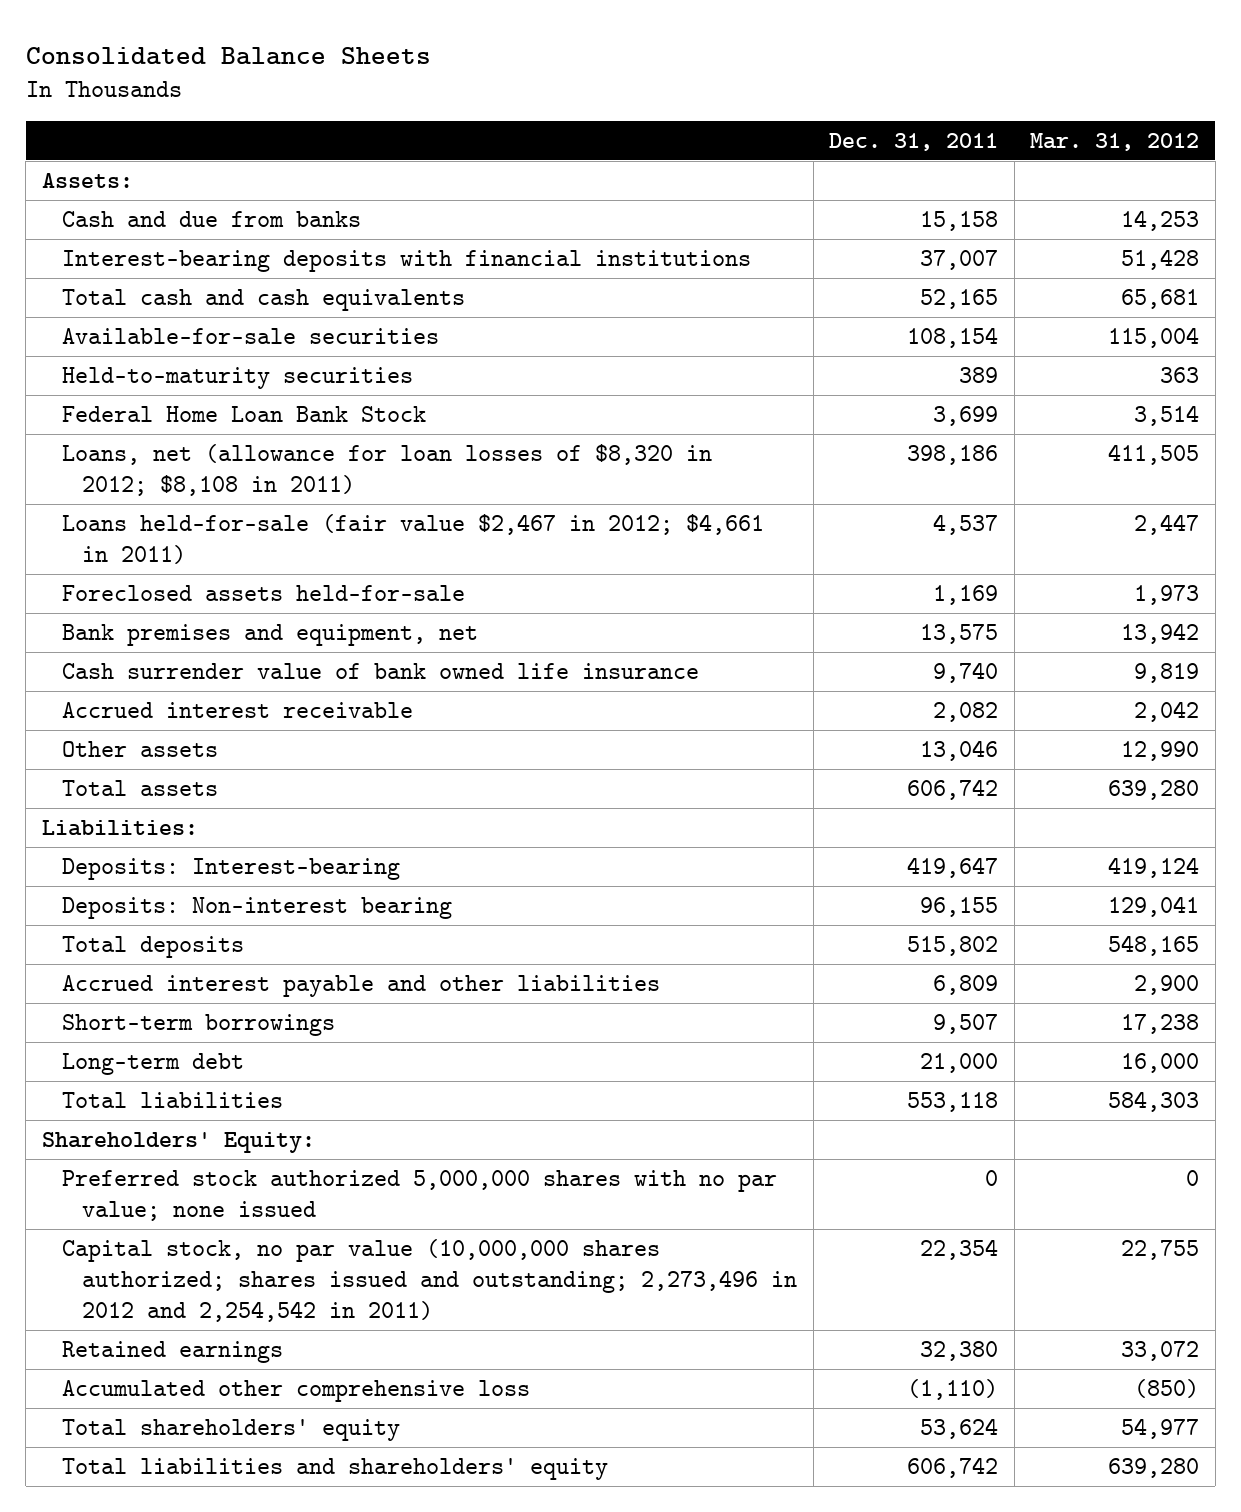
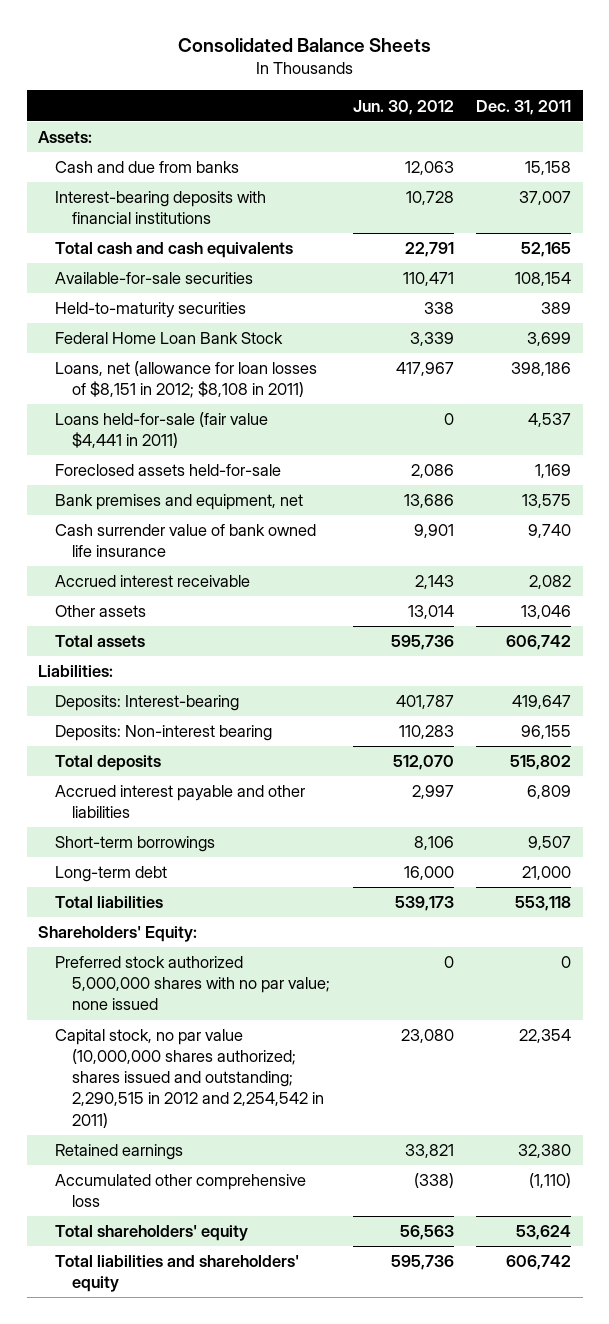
- | Dec. 31, 2011 | Mar. 31, 2012
+ | Jun. 30, 2012 | Dec. 31, 2011
- Loans, net (allowance for loan losses of $8,320 in 2012; $8,108 in 2011) | 398,186 | 411,505
- Loans held-for-sale (fair value $2,467 in 2012; $4,661 in 2011) | 4,537 | 2,447
+ Loans, net (allowance for loan losses of $8,151 in 2012; $8,108 in 2011) | 417,967 | 398,186
+ Loans held-for-sale (fair value $4,441 in 2011) | 0 | 4,537
- Capital stock, no par value (10,000,000 shares authorized; shares issued and outstanding; 2,273,496 in 2012 and 2,254,542 in 2011) | 22,354 | 22,755
+ Capital stock, no par value (10,000,000 shares authorized; shares issued and outstanding; 2,290,515 in 2012 and 2,254,542 in 2011) | 23,080 | 22,354

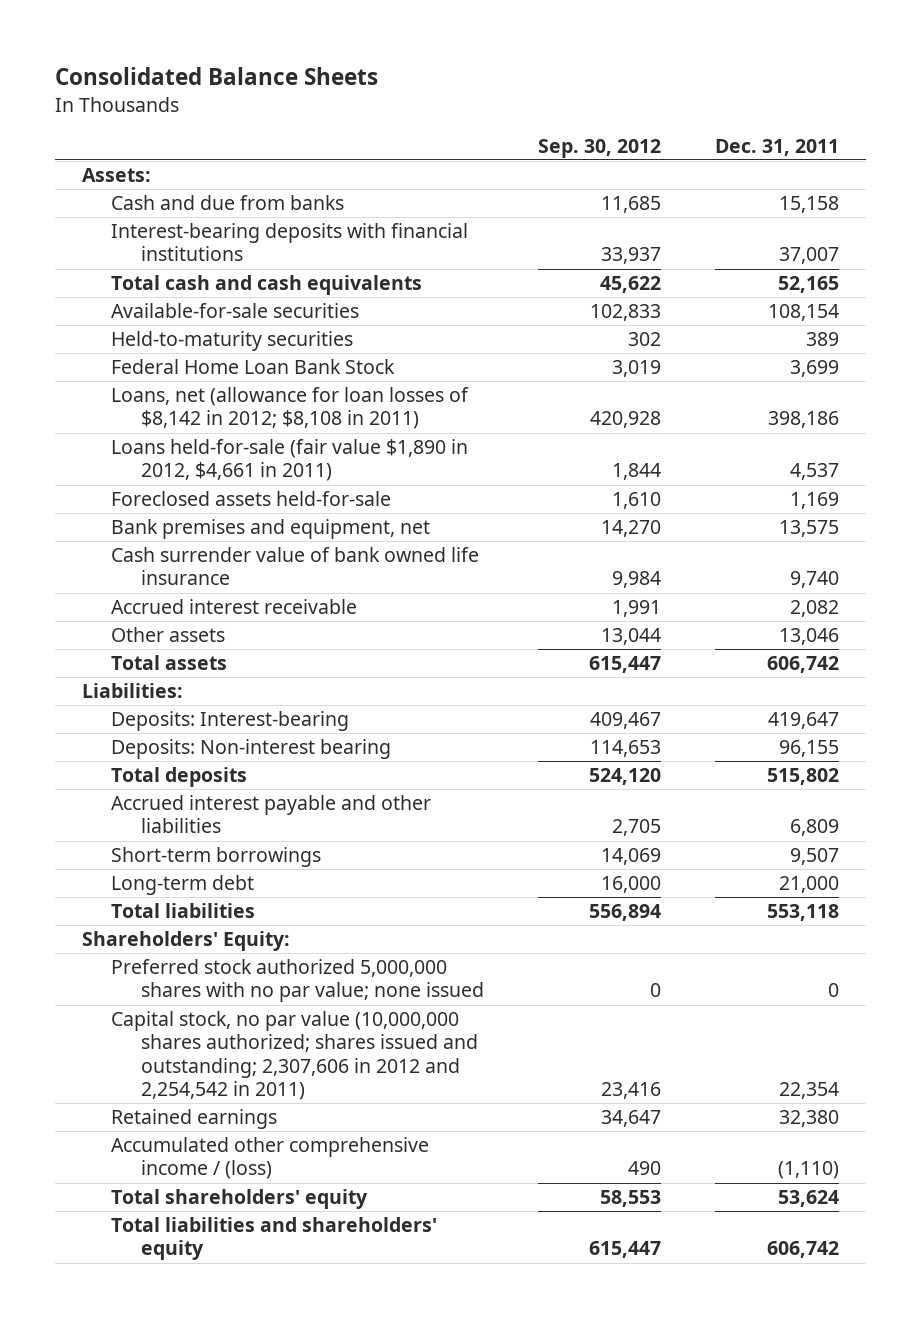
- | Jun. 30, 2012 | Dec. 31, 2011
+ | Sep. 30, 2012 | Dec. 31, 2011
- Loans, net (allowance for loan losses of $8,151 in 2012; $8,108 in 2011) | 417,967 | 398,186
- Loans held-for-sale (fair value $4,441 in 2011) | 0 | 4,537
+ Loans, net (allowance for loan losses of $8,142 in 2012; $8,108 in 2011) | 420,928 | 398,186
+ Loans held-for-sale (fair value $1,890 in 2012, $4,661 in 2011) | 1,844 | 4,537
- Capital stock, no par value (10,000,000 shares authorized; shares issued and outstanding; 2,290,515 in 2012 and 2,254,542 in 2011) | 23,080 | 22,354
+ Capital stock, no par value (10,000,000 shares authorized; shares issued and outstanding; 2,307,606 in 2012 and 2,254,542 in 2011) | 23,416 | 22,354
- Accumulated other comprehensive loss | (338) | (1,110)
+ Accumulated other comprehensive income / (loss) | 490 | (1,110)

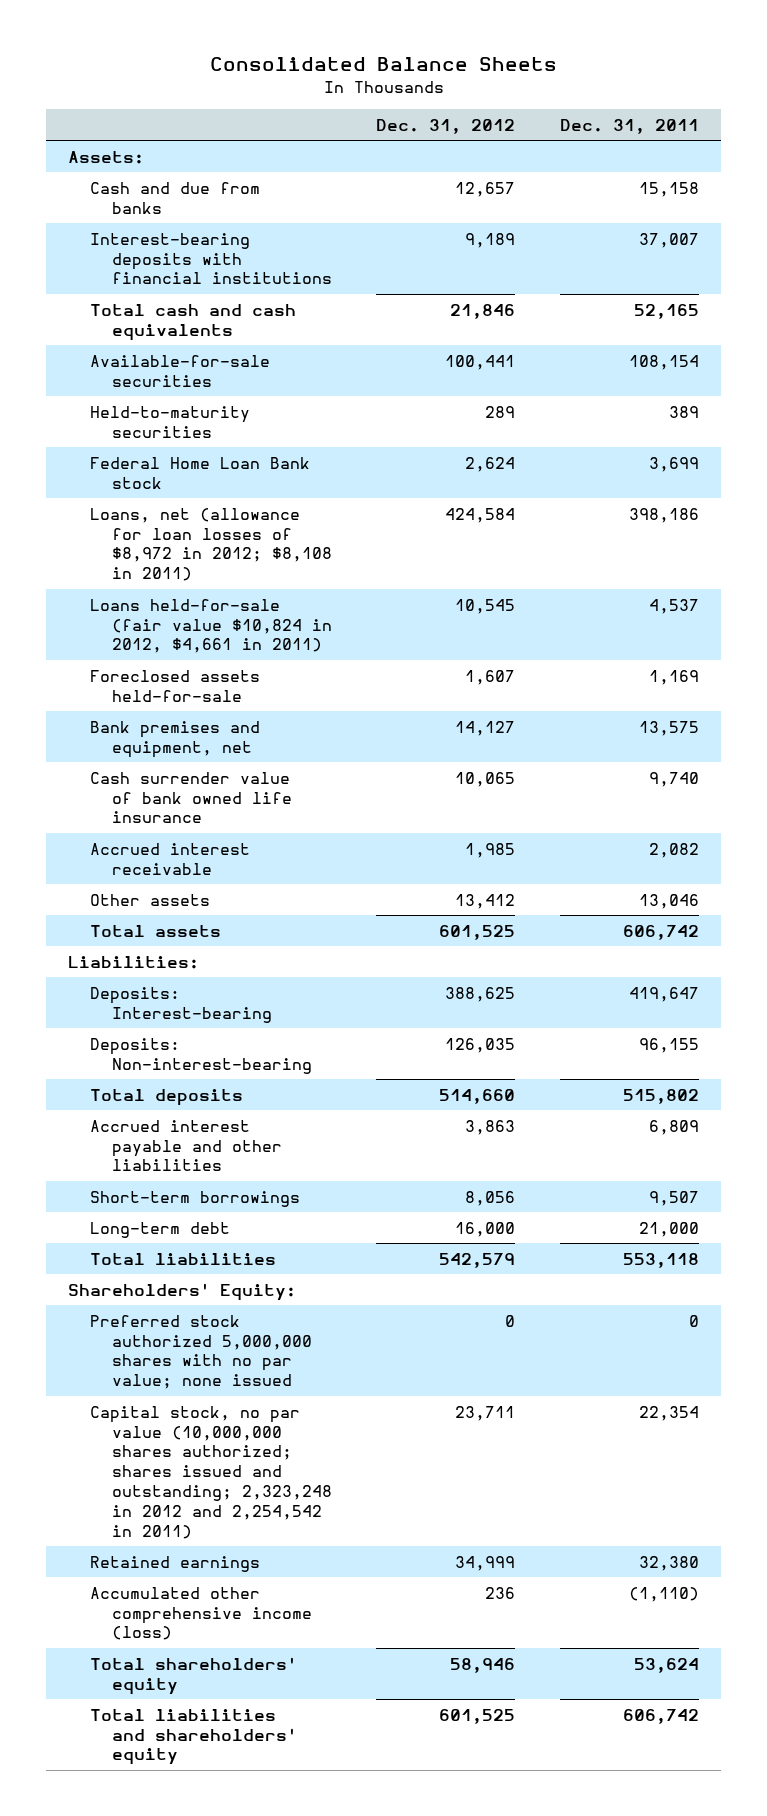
- | Sep. 30, 2012 | Dec. 31, 2011
+ | Dec. 31, 2012 | Dec. 31, 2011
- Federal Home Loan Bank Stock | 3,019 | 3,699
- Loans, net (allowance for loan losses of $8,142 in 2012; $8,108 in 2011) | 420,928 | 398,186
- Loans held-for-sale (fair value $1,890 in 2012, $4,661 in 2011) | 1,844 | 4,537
+ Federal Home Loan Bank stock | 2,624 | 3,699
+ Loans, net (allowance for loan losses of $8,972 in 2012; $8,108 in 2011) | 424,584 | 398,186
+ Loans held-for-sale (fair value $10,824 in 2012, $4,661 in 2011) | 10,545 | 4,537
- Deposits: Non-interest bearing | 114,653 | 96,155
+ Deposits: Non-interest-bearing | 126,035 | 96,155
- Capital stock, no par value (10,000,000 shares authorized; shares issued and outstanding; 2,307,606 in 2012 and 2,254,542 in 2011) | 23,416 | 22,354
+ Capital stock, no par value (10,000,000 shares authorized; shares issued and outstanding; 2,323,248 in 2012 and 2,254,542 in 2011) | 23,711 | 22,354
- Accumulated other comprehensive income / (loss) | 490 | (1,110)
+ Accumulated other comprehensive income (loss) | 236 | (1,110)

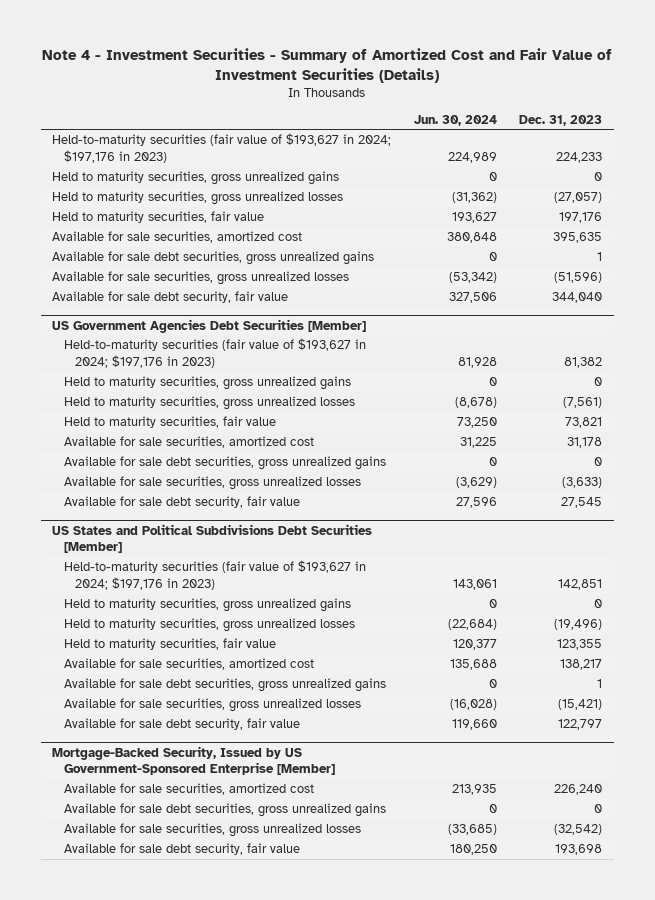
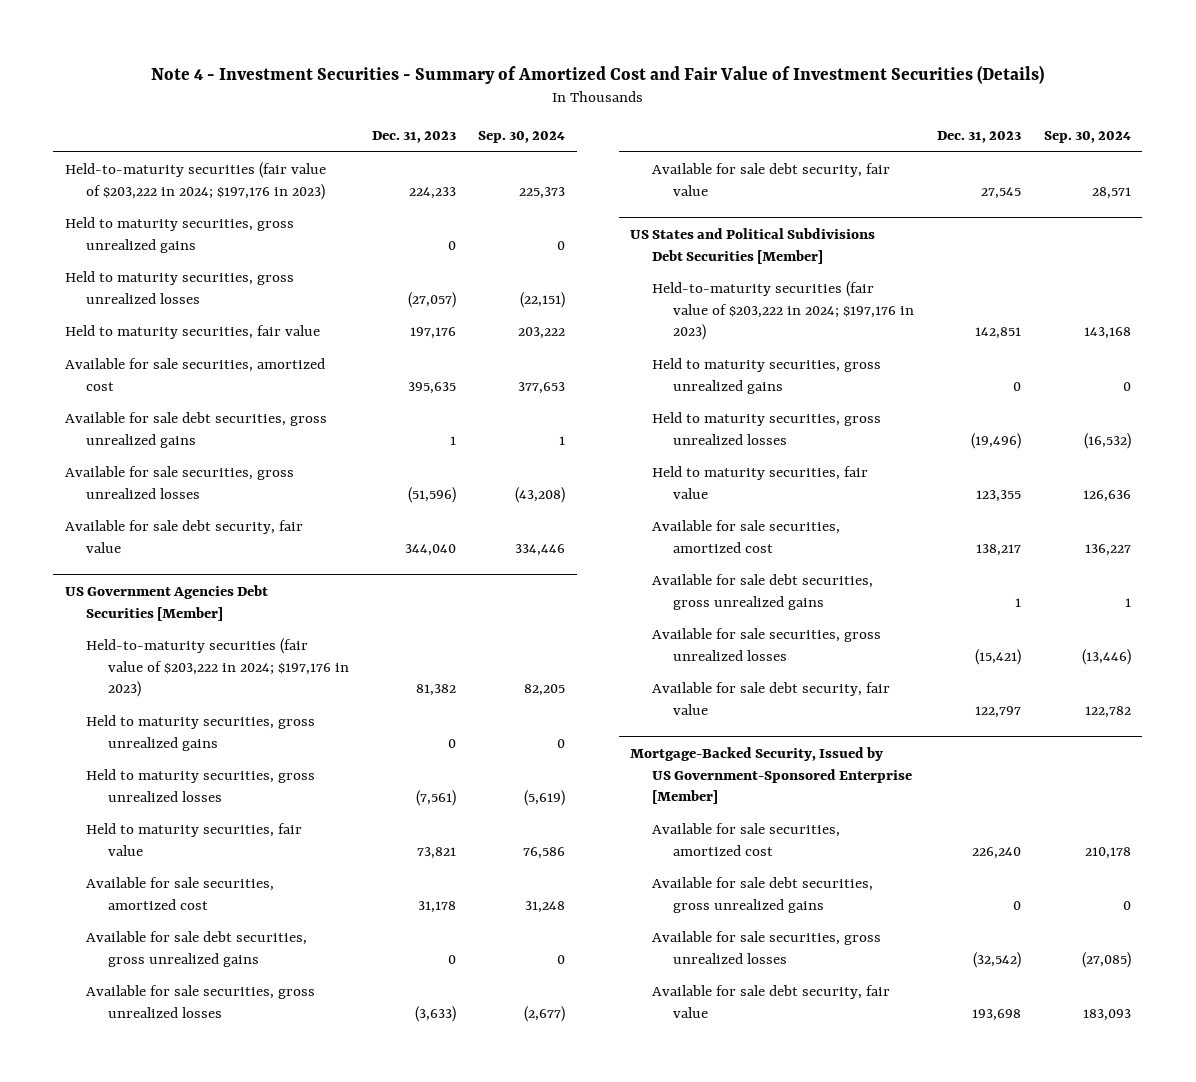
- | Jun. 30, 2024 | Dec. 31, 2023
+ | Dec. 31, 2023 | Sep. 30, 2024
- Held-to-maturity securities (fair value of $193,627 in 2024; $197,176 in 2023) | 224,989 | 224,233
+ Held-to-maturity securities (fair value of $203,222 in 2024; $197,176 in 2023) | 224,233 | 225,373
@ US Government Agencies Debt Securities [Member]
- Held-to-maturity securities (fair value of $193,627 in 2024; $197,176 in 2023) | 81,928 | 81,382
+ Held-to-maturity securities (fair value of $203,222 in 2024; $197,176 in 2023) | 81,382 | 82,205
@ US States and Political Subdivisions Debt Securities [Member]
- Held-to-maturity securities (fair value of $193,627 in 2024; $197,176 in 2023) | 143,061 | 142,851
+ Held-to-maturity securities (fair value of $203,222 in 2024; $197,176 in 2023) | 142,851 | 143,168

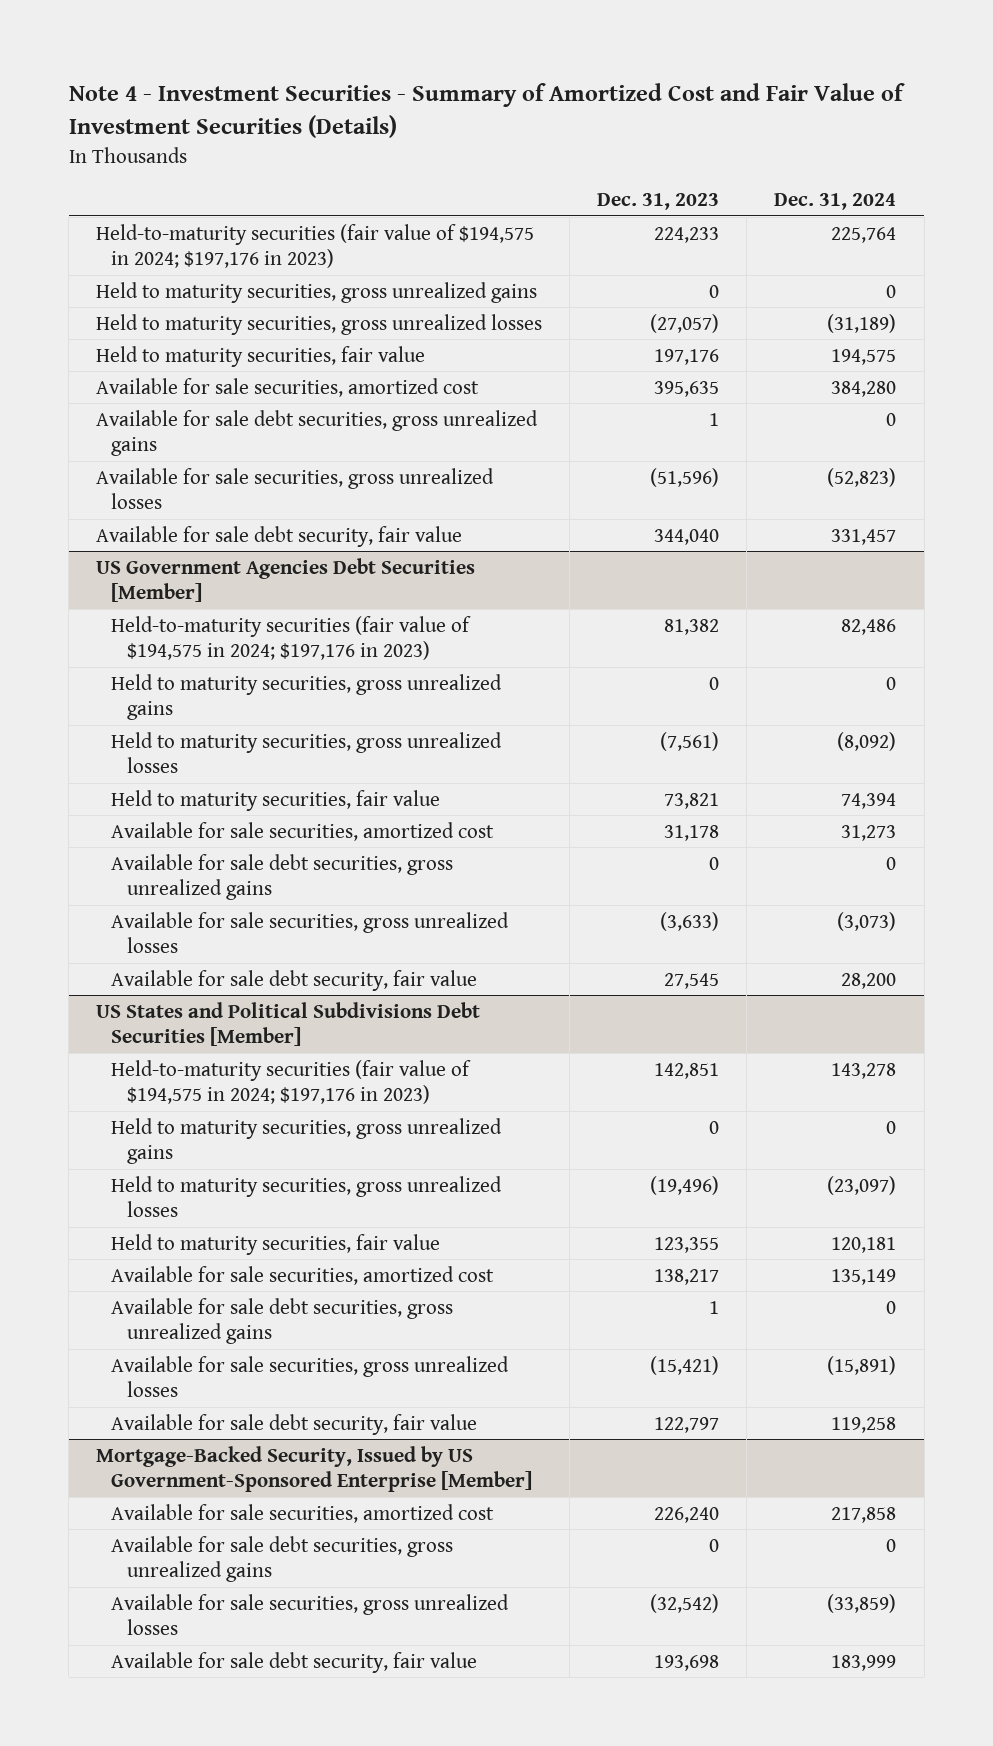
- | Dec. 31, 2023 | Sep. 30, 2024
+ | Dec. 31, 2023 | Dec. 31, 2024
- Held-to-maturity securities (fair value of $203,222 in 2024; $197,176 in 2023) | 224,233 | 225,373
+ Held-to-maturity securities (fair value of $194,575 in 2024; $197,176 in 2023) | 224,233 | 225,764
@ US Government Agencies Debt Securities [Member]
- Held-to-maturity securities (fair value of $203,222 in 2024; $197,176 in 2023) | 81,382 | 82,205
+ Held-to-maturity securities (fair value of $194,575 in 2024; $197,176 in 2023) | 81,382 | 82,486
@ US States and Political Subdivisions Debt Securities [Member]
- Held-to-maturity securities (fair value of $203,222 in 2024; $197,176 in 2023) | 142,851 | 143,168
+ Held-to-maturity securities (fair value of $194,575 in 2024; $197,176 in 2023) | 142,851 | 143,278

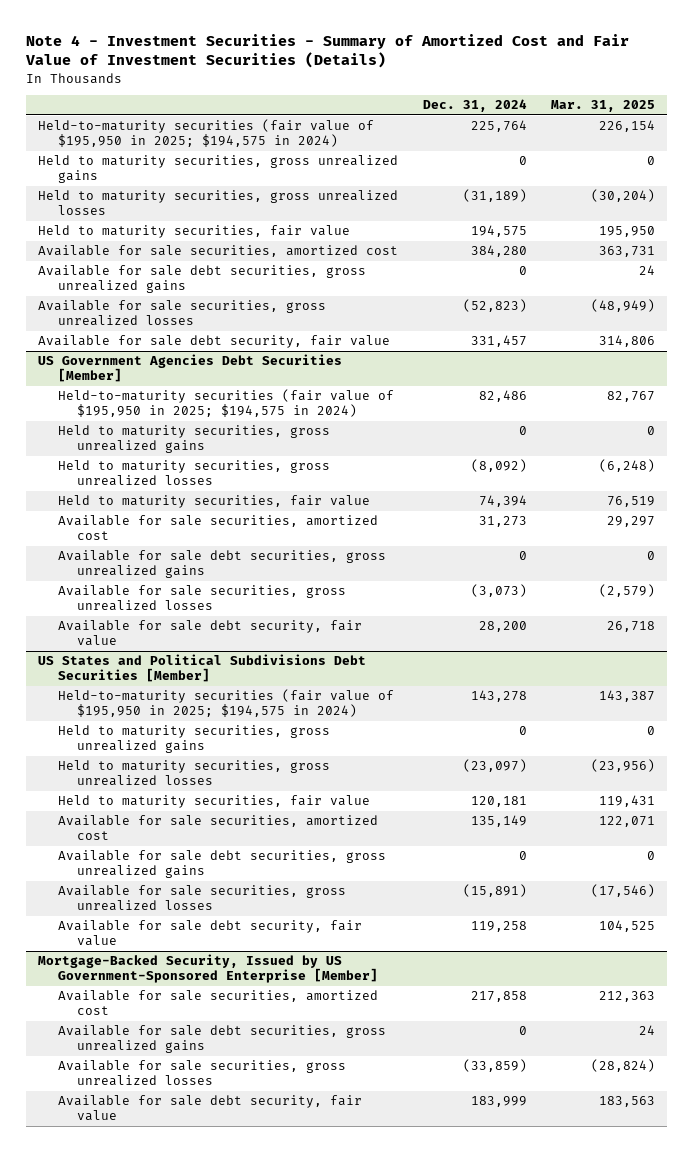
- | Dec. 31, 2023 | Dec. 31, 2024
+ | Dec. 31, 2024 | Mar. 31, 2025
- Held-to-maturity securities (fair value of $194,575 in 2024; $197,176 in 2023) | 224,233 | 225,764
+ Held-to-maturity securities (fair value of $195,950 in 2025; $194,575 in 2024) | 225,764 | 226,154
@ US Government Agencies Debt Securities [Member]
- Held-to-maturity securities (fair value of $194,575 in 2024; $197,176 in 2023) | 81,382 | 82,486
+ Held-to-maturity securities (fair value of $195,950 in 2025; $194,575 in 2024) | 82,486 | 82,767
@ US States and Political Subdivisions Debt Securities [Member]
- Held-to-maturity securities (fair value of $194,575 in 2024; $197,176 in 2023) | 142,851 | 143,278
+ Held-to-maturity securities (fair value of $195,950 in 2025; $194,575 in 2024) | 143,278 | 143,387

